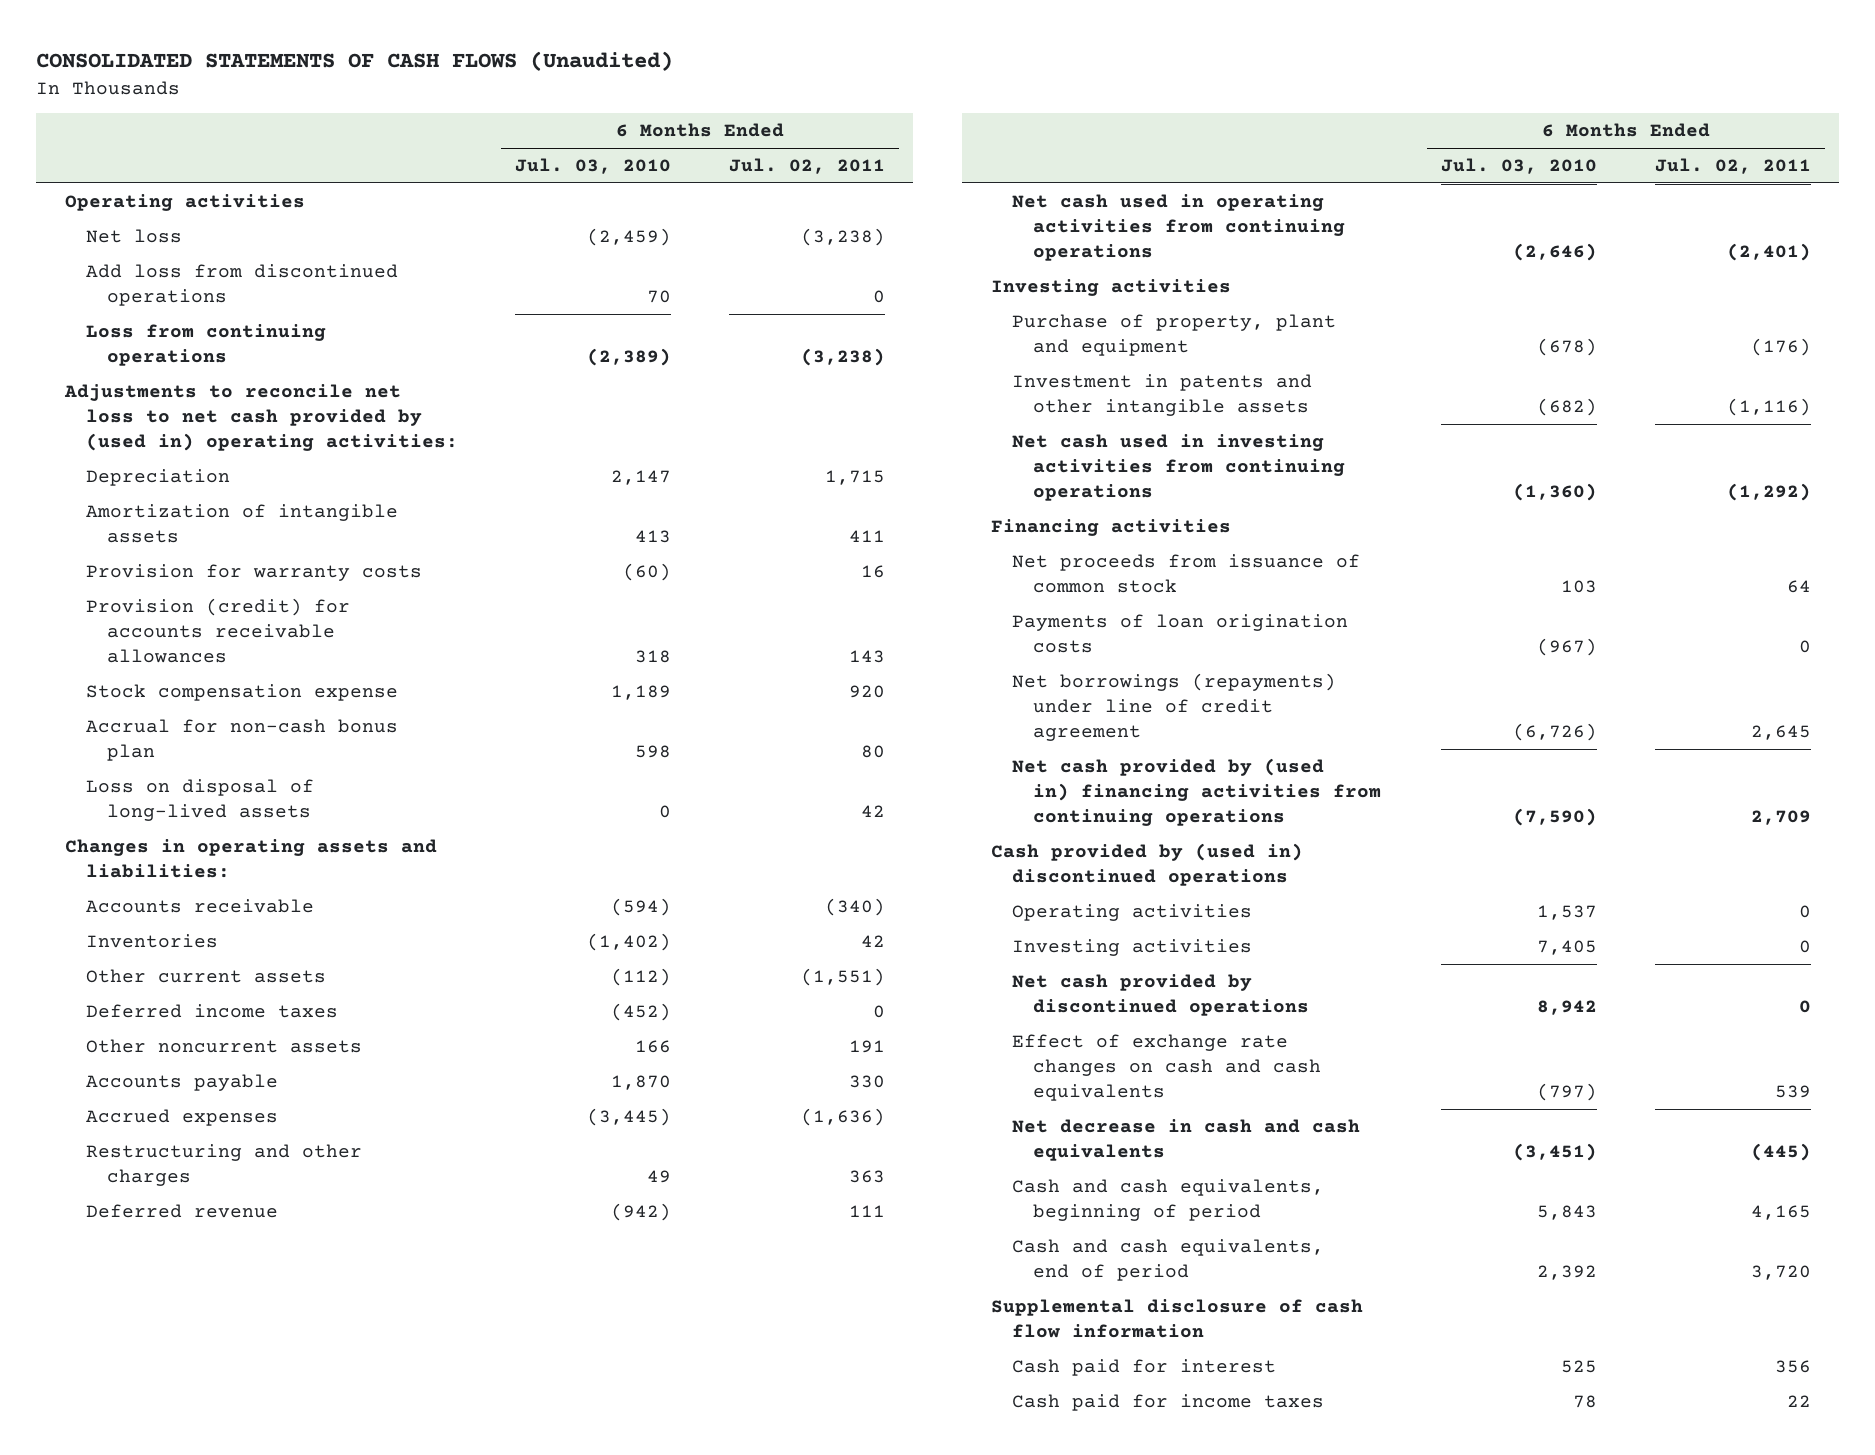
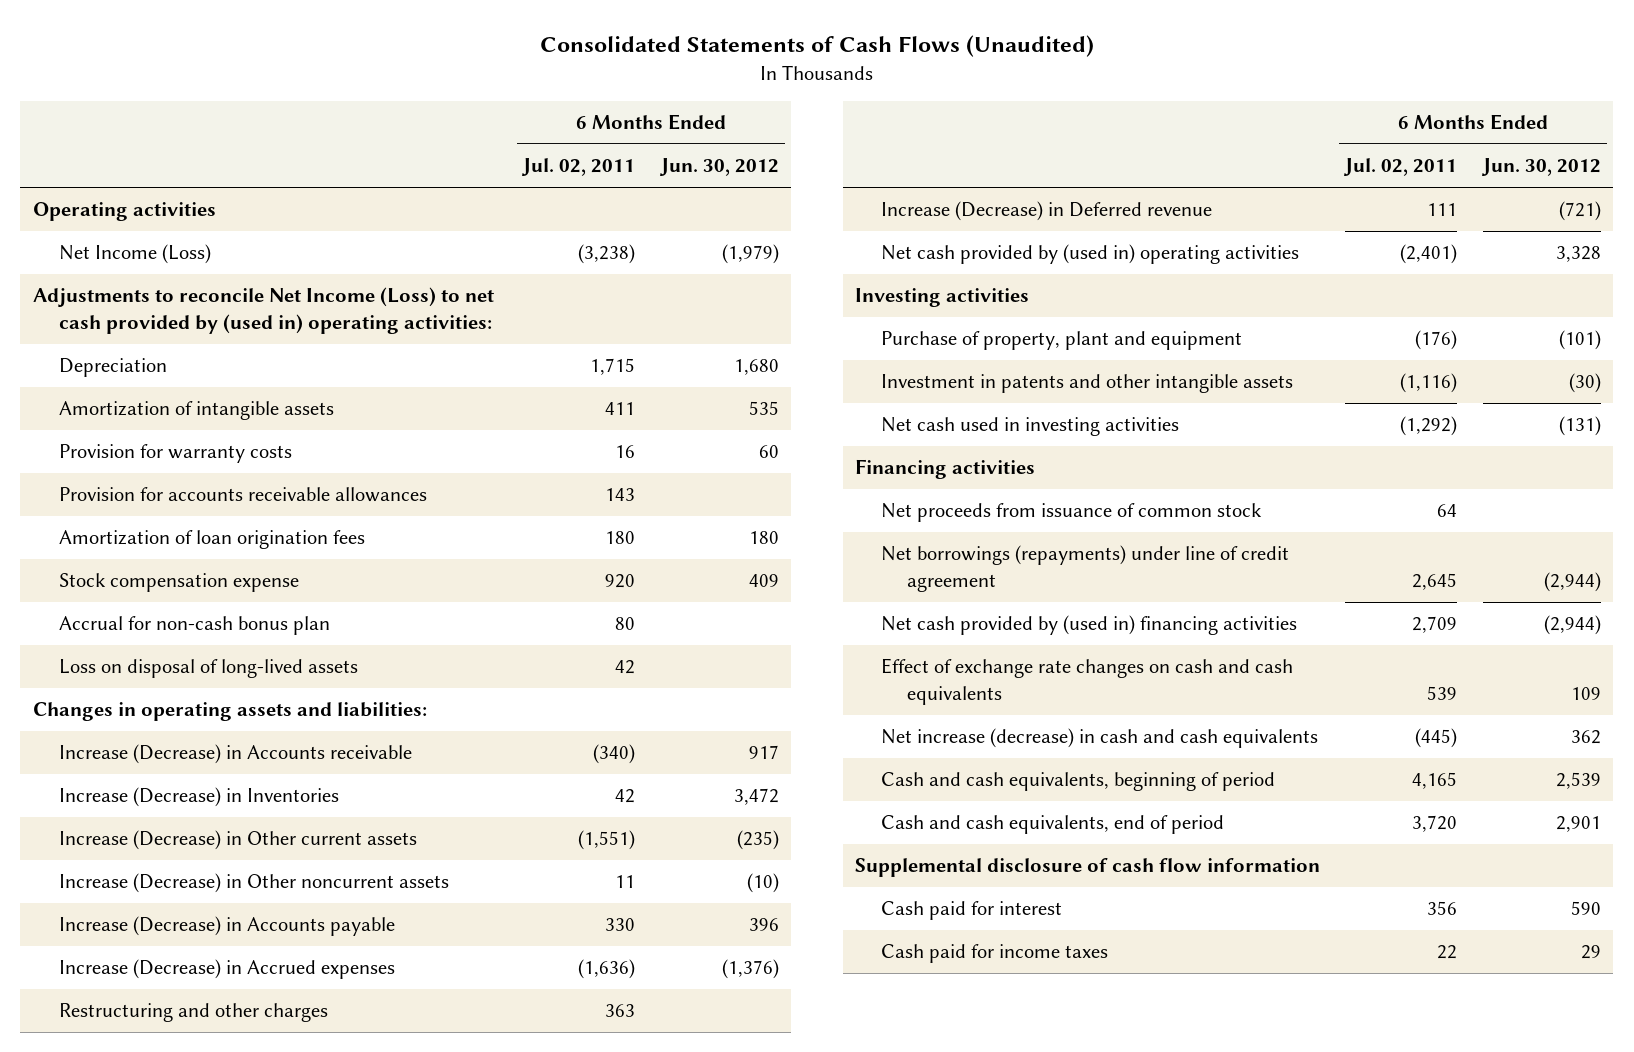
- CONSOLIDATED STATEMENTS OF CASH FLOWS (Unaudited)
+ Consolidated Statements of Cash Flows (Unaudited)
- | 6 Months Ended Jul. 03, 2010 | 6 Months Ended Jul. 02, 2011
+ | 6 Months Ended Jul. 02, 2011 | 6 Months Ended Jun. 30, 2012
- Net loss | (2,459) | (3,238)
- Add loss from discontinued operations | 70 | 0
- Loss from continuing operations | (2,389) | (3,238)
- Adjustments to reconcile net loss to net cash provided by (used in) operating activities:
+ Net Income (Loss) | (3,238) | (1,979)
+ Adjustments to reconcile Net Income (Loss) to net cash provided by (used in) operating activities:
- Provision (credit) for accounts receivable allowances | 318 | 143
+ Provision for accounts receivable allowances | 143 |
+ Amortization of loan origination fees | 180 | 180
- Accounts receivable | (594) | (340)
- Inventories | (1,402) | 42
- Other current assets | (112) | (1,551)
- Deferred income taxes | (452) | 0
- Other noncurrent assets | 166 | 191
- Accounts payable | 1,870 | 330
- Accrued expenses | (3,445) | (1,636)
+ Increase (Decrease) in Accounts receivable | (340) | 917
+ Increase (Decrease) in Inventories | 42 | 3,472
+ Increase (Decrease) in Other current assets | (1,551) | (235)
+ Increase (Decrease) in Other noncurrent assets | 11 | (10)
+ Increase (Decrease) in Accounts payable | 330 | 396
+ Increase (Decrease) in Accrued expenses | (1,636) | (1,376)
- Deferred revenue | (942) | 111
- Net cash used in operating activities from continuing operations | (2,646) | (2,401)
+ Increase (Decrease) in Deferred revenue | 111 | (721)
+ Net cash provided by (used in) operating activities | (2,401) | 3,328
- Net cash used in investing activities from continuing operations | (1,360) | (1,292)
+ Net cash used in investing activities | (1,292) | (131)
- Payments of loan origination costs | (967) | 0
- Net cash provided by (used in) financing activities from continuing operations | (7,590) | 2,709
- Cash provided by (used in) discontinued operations
- Operating activities | 1,537 | 0
- Investing activities | 7,405 | 0
- Net cash provided by discontinued operations | 8,942 | 0
+ Net cash provided by (used in) financing activities | 2,709 | (2,944)
- Net decrease in cash and cash equivalents | (3,451) | (445)
+ Net increase (decrease) in cash and cash equivalents | (445) | 362

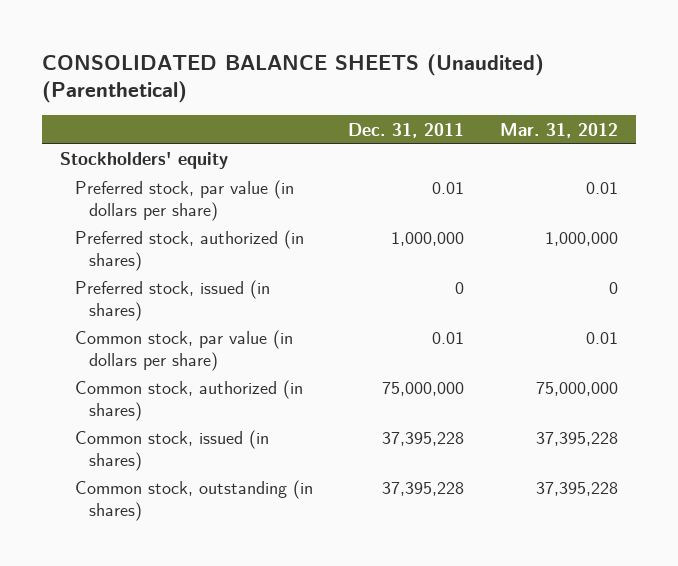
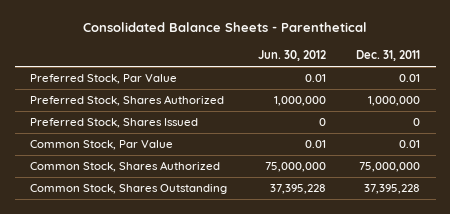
- CONSOLIDATED BALANCE SHEETS (Unaudited) (Parenthetical)
+ Consolidated Balance Sheets - Parenthetical
- | Dec. 31, 2011 | Mar. 31, 2012
+ | Jun. 30, 2012 | Dec. 31, 2011
- Stockholders' equity
- Preferred stock, par value (in dollars per share) | 0.01 | 0.01
- Preferred stock, authorized (in shares) | 1,000,000 | 1,000,000
- Preferred stock, issued (in shares) | 0 | 0
- Common stock, par value (in dollars per share) | 0.01 | 0.01
- Common stock, authorized (in shares) | 75,000,000 | 75,000,000
- Common stock, issued (in shares) | 37,395,228 | 37,395,228
- Common stock, outstanding (in shares) | 37,395,228 | 37,395,228
+ Preferred Stock, Par Value | 0.01 | 0.01
+ Preferred Stock, Shares Authorized | 1,000,000 | 1,000,000
+ Preferred Stock, Shares Issued | 0 | 0
+ Common Stock, Par Value | 0.01 | 0.01
+ Common Stock, Shares Authorized | 75,000,000 | 75,000,000
+ Common Stock, Shares Outstanding | 37,395,228 | 37,395,228

